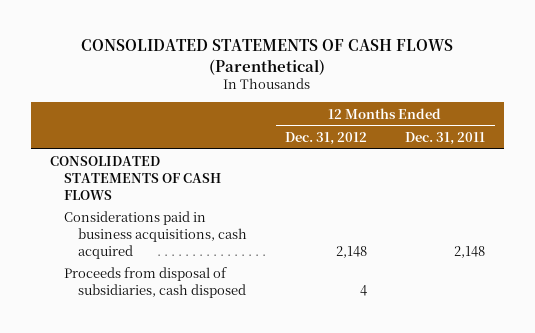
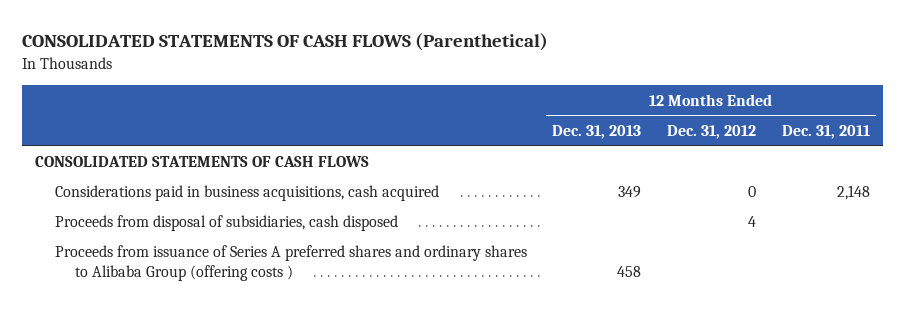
- | 12 Months Ended Dec. 31, 2012 | 12 Months Ended Dec. 31, 2011
+ | 12 Months Ended Dec. 31, 2013 | 12 Months Ended Dec. 31, 2012 | 12 Months Ended Dec. 31, 2011
- Considerations paid in business acquisitions, cash acquired | 2,148 | 2,148
+ Considerations paid in business acquisitions, cash acquired | 349 | 0 | 2,148
+ Proceeds from issuance of Series A preferred shares and ordinary shares to Alibaba Group (offering costs ) | 458 | |

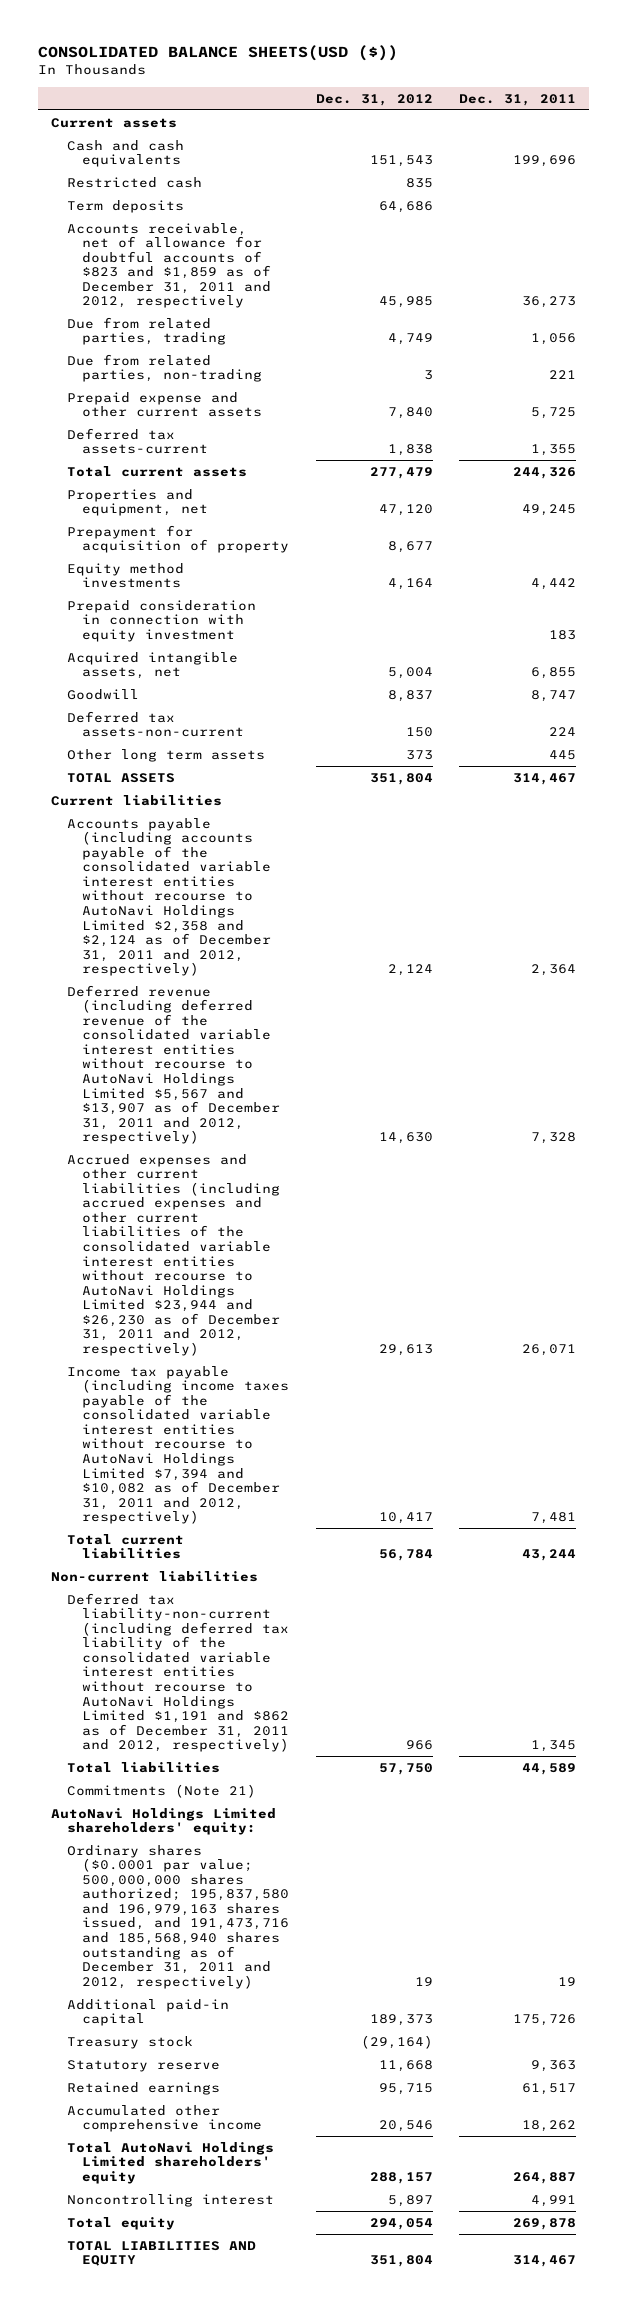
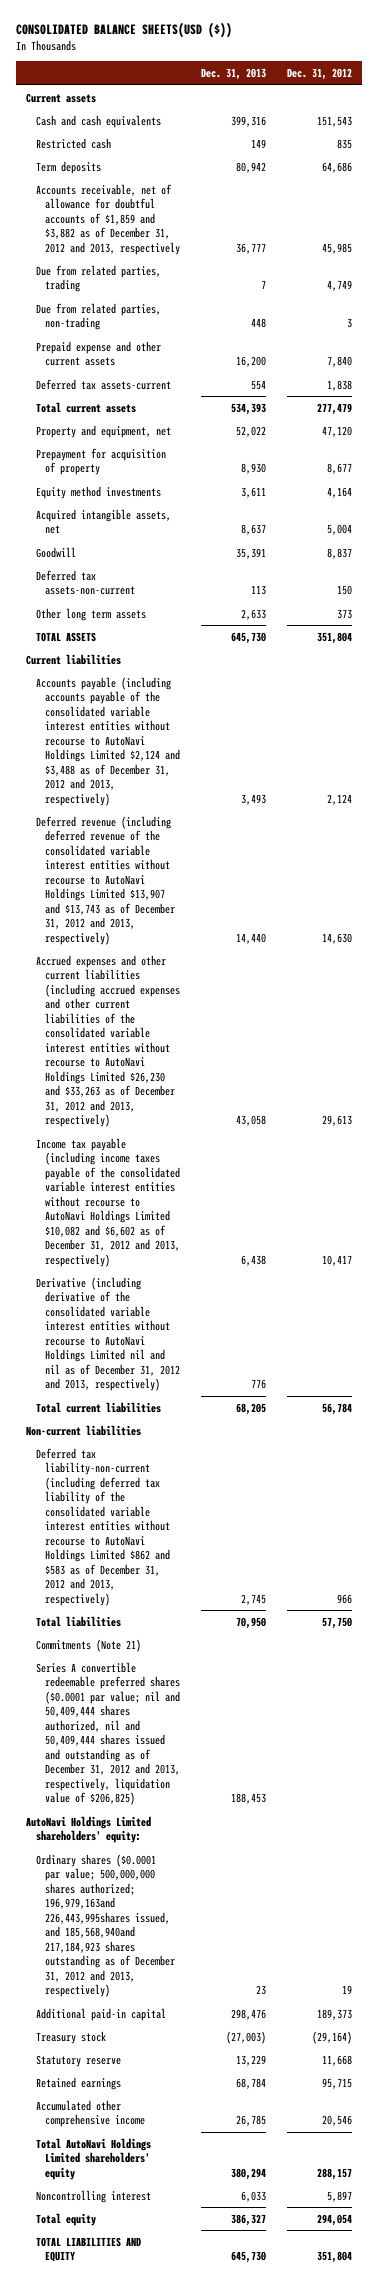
- | Dec. 31, 2012 | Dec. 31, 2011
+ | Dec. 31, 2013 | Dec. 31, 2012
- Accounts receivable, net of allowance for doubtful accounts of $823 and $1,859 as of December 31, 2011 and 2012, respectively | 45,985 | 36,273
+ Accounts receivable, net of allowance for doubtful accounts of $1,859 and $3,882 as of December 31, 2012 and 2013, respectively | 36,777 | 45,985
- Properties and equipment, net | 47,120 | 49,245
+ Property and equipment, net | 52,022 | 47,120
- Prepaid consideration in connection with equity investment | | 183
- Accounts payable (including accounts payable of the consolidated variable interest entities without recourse to AutoNavi Holdings Limited $2,358 and $2,124 as of December 31, 2011 and 2012, respectively) | 2,124 | 2,364
- Deferred revenue (including deferred revenue of the consolidated variable interest entities without recourse to AutoNavi Holdings Limited $5,567 and $13,907 as of December 31, 2011 and 2012, respectively) | 14,630 | 7,328
- Accrued expenses and other current liabilities (including accrued expenses and other current liabilities of the consolidated variable interest entities without recourse to AutoNavi Holdings Limited $23,944 and $26,230 as of December 31, 2011 and 2012, respectively) | 29,613 | 26,071
- Income tax payable (including income taxes payable of the consolidated variable interest entities without recourse to AutoNavi Holdings Limited $7,394 and $10,082 as of December 31, 2011 and 2012, respectively) | 10,417 | 7,481
+ Accounts payable (including accounts payable of the consolidated variable interest entities without recourse to AutoNavi Holdings Limited $2,124 and $3,488 as of December 31, 2012 and 2013, respectively) | 3,493 | 2,124
+ Deferred revenue (including deferred revenue of the consolidated variable interest entities without recourse to AutoNavi Holdings Limited $13,907 and $13,743 as of December 31, 2012 and 2013, respectively) | 14,440 | 14,630
+ Accrued expenses and other current liabilities (including accrued expenses and other current liabilities of the consolidated variable interest entities without recourse to AutoNavi Holdings Limited $26,230 and $33,263 as of December 31, 2012 and 2013, respectively) | 43,058 | 29,613
+ Income tax payable (including income taxes payable of the consolidated variable interest entities without recourse to AutoNavi Holdings Limited $10,082 and $6,602 as of December 31, 2012 and 2013, respectively) | 6,438 | 10,417
+ Derivative (including derivative of the consolidated variable interest entities without recourse to AutoNavi Holdings Limited nil and nil as of December 31, 2012 and 2013, respectively) | 776 |
- Deferred tax liability-non-current (including deferred tax liability of the consolidated variable interest entities without recourse to AutoNavi Holdings Limited $1,191 and $862 as of December 31, 2011 and 2012, respectively) | 966 | 1,345
+ Deferred tax liability-non-current (including deferred tax liability of the consolidated variable interest entities without recourse to AutoNavi Holdings Limited $862 and $583 as of December 31, 2012 and 2013, respectively) | 2,745 | 966
+ Series A convertible redeemable preferred shares ($0.0001 par value; nil and 50,409,444 shares authorized, nil and 50,409,444 shares issued and outstanding as of December 31, 2012 and 2013, respectively, liquidation value of $206,825) | 188,453 |
- Ordinary shares ($0.0001 par value; 500,000,000 shares authorized; 195,837,580 and 196,979,163 shares issued, and 191,473,716 and 185,568,940 shares outstanding as of December 31, 2011 and 2012, respectively) | 19 | 19
+ Ordinary shares ($0.0001 par value; 500,000,000 shares authorized; 196,979,163and 226,443,995shares issued, and 185,568,940and 217,184,923 shares outstanding as of December 31, 2012 and 2013, respectively) | 23 | 19

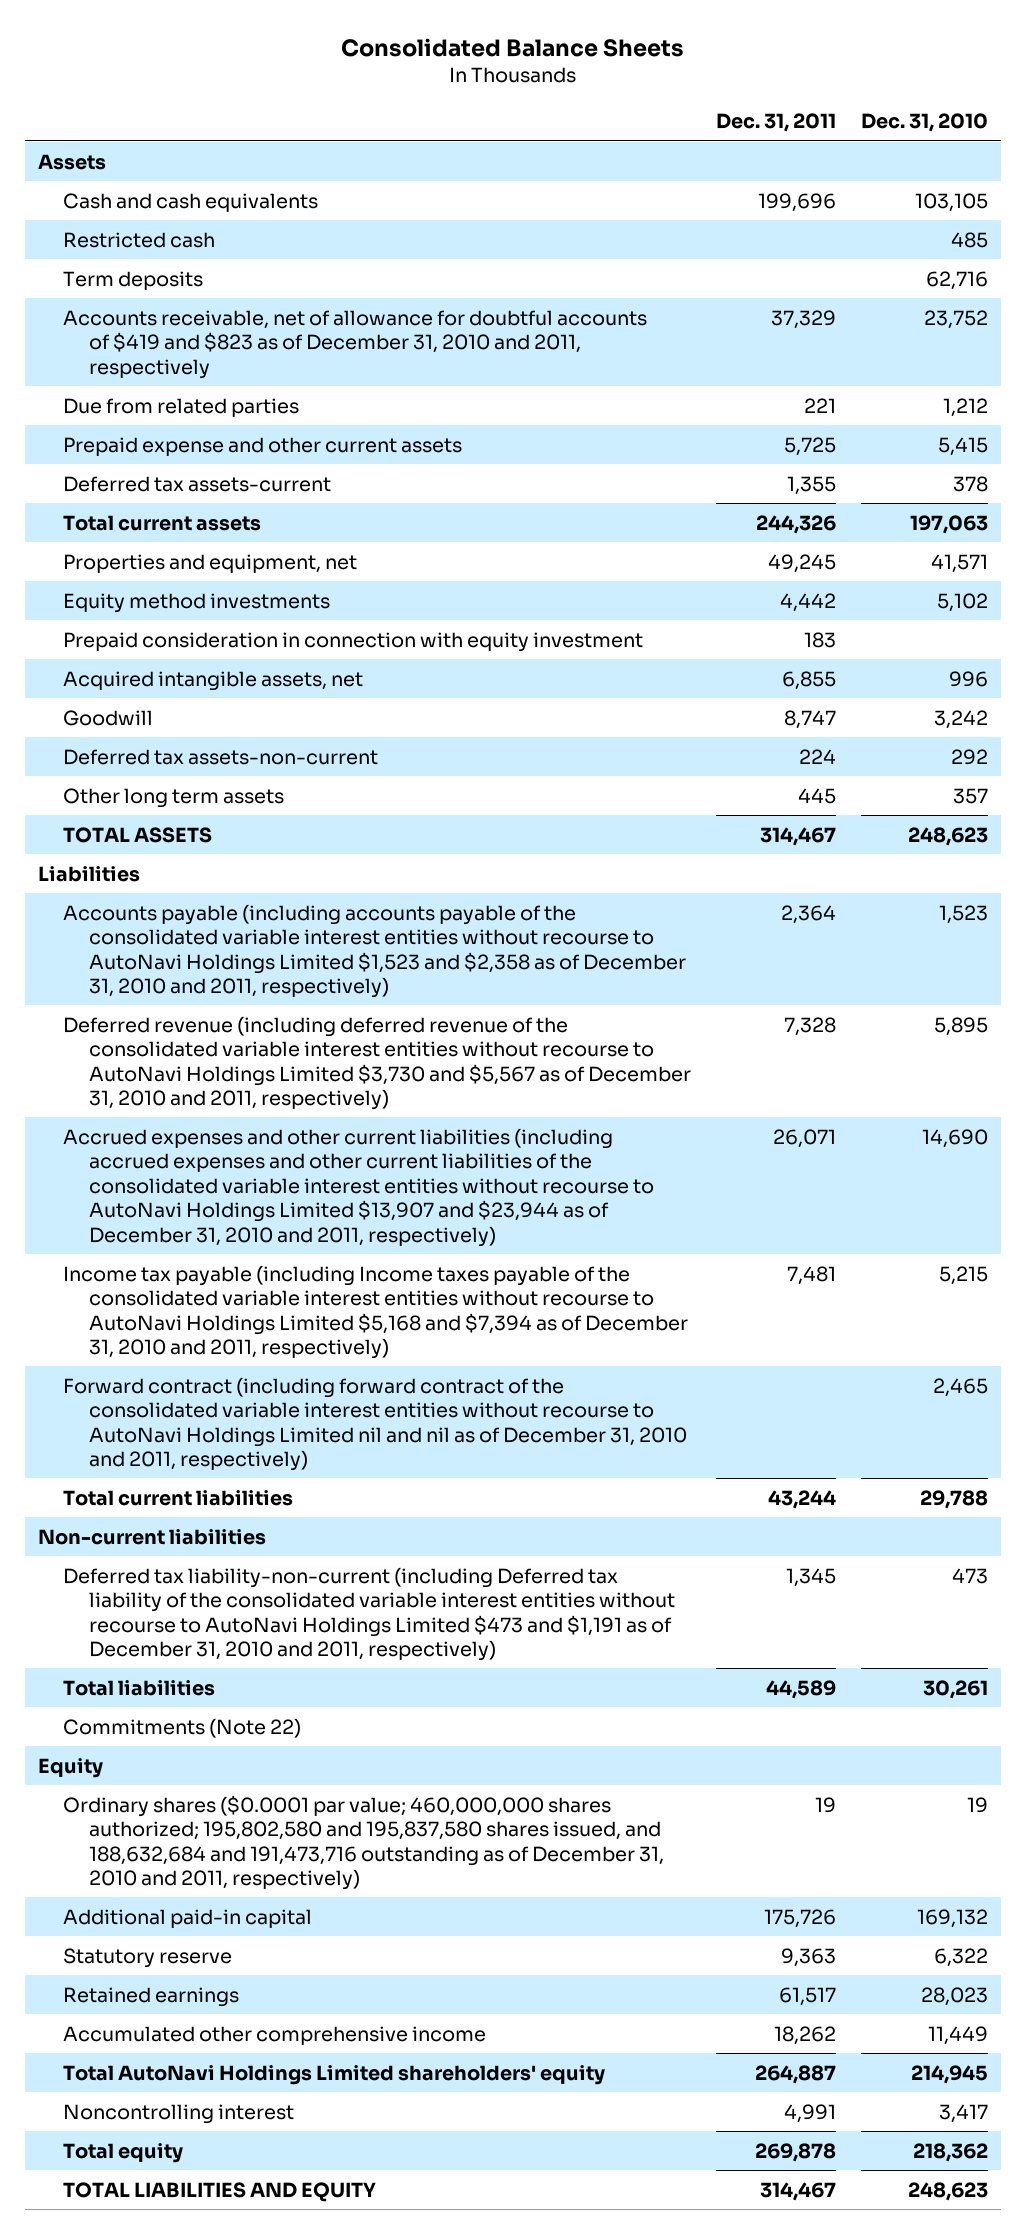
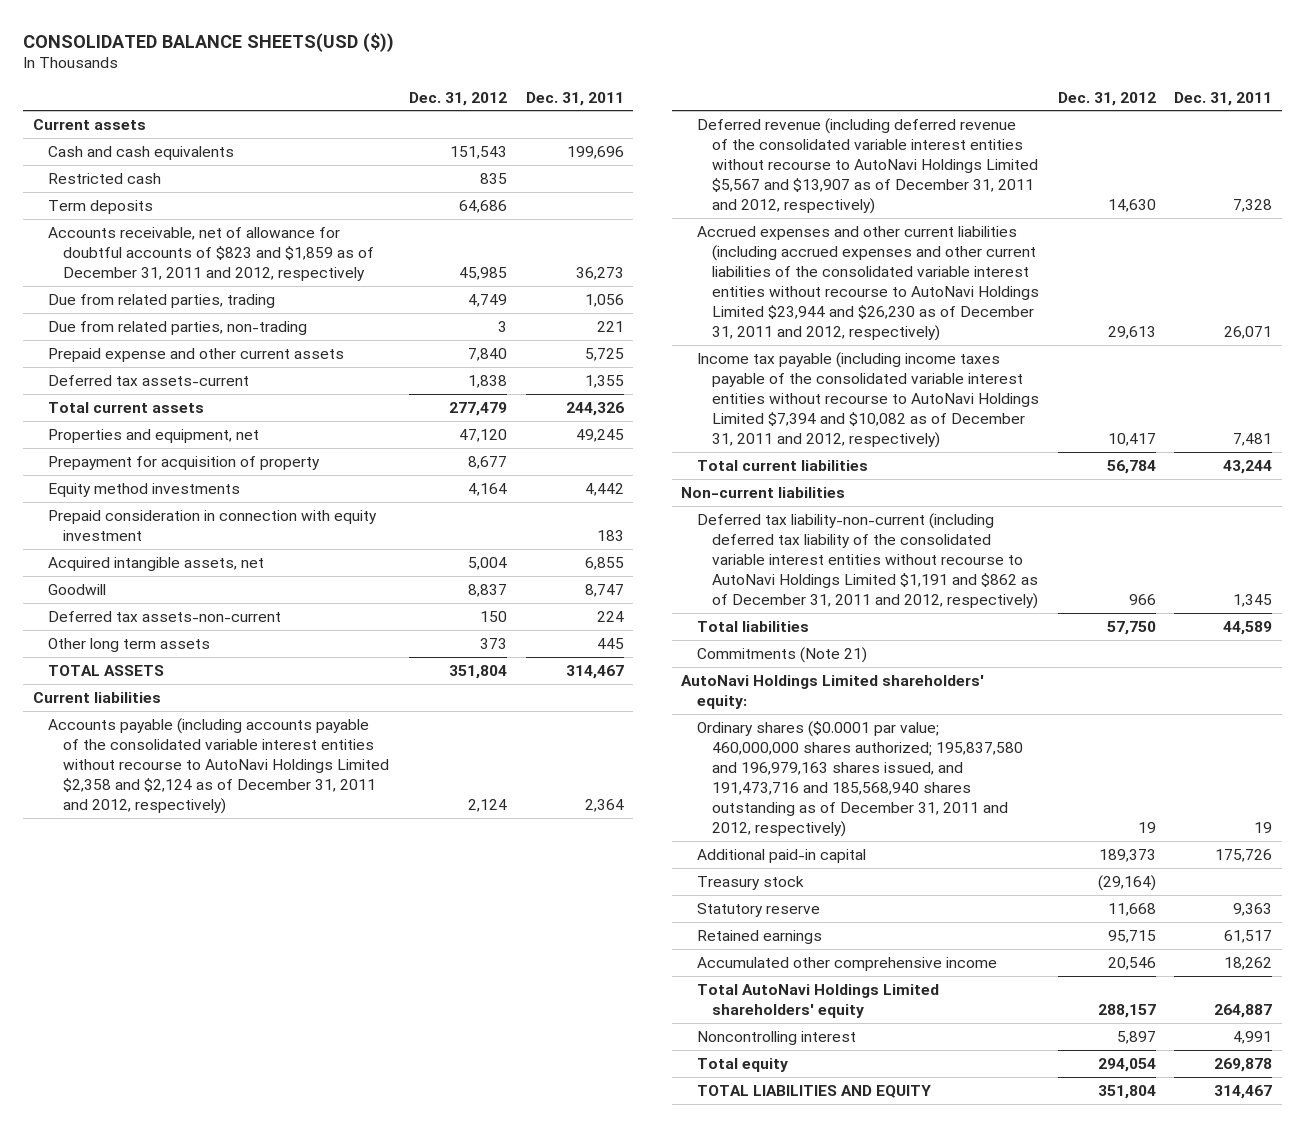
- Consolidated Balance Sheets
+ CONSOLIDATED BALANCE SHEETS(USD ($))
- | Dec. 31, 2011 | Dec. 31, 2010
+ | Dec. 31, 2012 | Dec. 31, 2011
- Assets
+ Current assets
- Accounts receivable, net of allowance for doubtful accounts of $419 and $823 as of December 31, 2010 and 2011, respectively | 37,329 | 23,752
- Due from related parties | 221 | 1,212
+ Accounts receivable, net of allowance for doubtful accounts of $823 and $1,859 as of December 31, 2011 and 2012, respectively | 45,985 | 36,273
+ Due from related parties, trading | 4,749 | 1,056
+ Due from related parties, non-trading | 3 | 221
+ Prepayment for acquisition of property | 8,677 |
- Liabilities
- Accounts payable (including accounts payable of the consolidated variable interest entities without recourse to AutoNavi Holdings Limited $1,523 and $2,358 as of December 31, 2010 and 2011, respectively) | 2,364 | 1,523
- Deferred revenue (including deferred revenue of the consolidated variable interest entities without recourse to AutoNavi Holdings Limited $3,730 and $5,567 as of December 31, 2010 and 2011, respectively) | 7,328 | 5,895
- Accrued expenses and other current liabilities (including accrued expenses and other current liabilities of the consolidated variable interest entities without recourse to AutoNavi Holdings Limited $13,907 and $23,944 as of December 31, 2010 and 2011, respectively) | 26,071 | 14,690
- Income tax payable (including Income taxes payable of the consolidated variable interest entities without recourse to AutoNavi Holdings Limited $5,168 and $7,394 as of December 31, 2010 and 2011, respectively) | 7,481 | 5,215
- Forward contract (including forward contract of the consolidated variable interest entities without recourse to AutoNavi Holdings Limited nil and nil as of December 31, 2010 and 2011, respectively) | | 2,465
+ Current liabilities
+ Accounts payable (including accounts payable of the consolidated variable interest entities without recourse to AutoNavi Holdings Limited $2,358 and $2,124 as of December 31, 2011 and 2012, respectively) | 2,124 | 2,364
+ Deferred revenue (including deferred revenue of the consolidated variable interest entities without recourse to AutoNavi Holdings Limited $5,567 and $13,907 as of December 31, 2011 and 2012, respectively) | 14,630 | 7,328
+ Accrued expenses and other current liabilities (including accrued expenses and other current liabilities of the consolidated variable interest entities without recourse to AutoNavi Holdings Limited $23,944 and $26,230 as of December 31, 2011 and 2012, respectively) | 29,613 | 26,071
+ Income tax payable (including income taxes payable of the consolidated variable interest entities without recourse to AutoNavi Holdings Limited $7,394 and $10,082 as of December 31, 2011 and 2012, respectively) | 10,417 | 7,481
- Deferred tax liability-non-current (including Deferred tax liability of the consolidated variable interest entities without recourse to AutoNavi Holdings Limited $473 and $1,191 as of December 31, 2010 and 2011, respectively) | 1,345 | 473
+ Deferred tax liability-non-current (including deferred tax liability of the consolidated variable interest entities without recourse to AutoNavi Holdings Limited $1,191 and $862 as of December 31, 2011 and 2012, respectively) | 966 | 1,345
- Commitments (Note 22)
- Equity
- Ordinary shares ($0.0001 par value; 460,000,000 shares authorized; 195,802,580 and 195,837,580 shares issued, and 188,632,684 and 191,473,716 outstanding as of December 31, 2010 and 2011, respectively) | 19 | 19
+ Commitments (Note 21)
+ AutoNavi Holdings Limited shareholders' equity:
+ Ordinary shares ($0.0001 par value; 460,000,000 shares authorized; 195,837,580 and 196,979,163 shares issued, and 191,473,716 and 185,568,940 shares outstanding as of December 31, 2011 and 2012, respectively) | 19 | 19
+ Treasury stock | (29,164) |

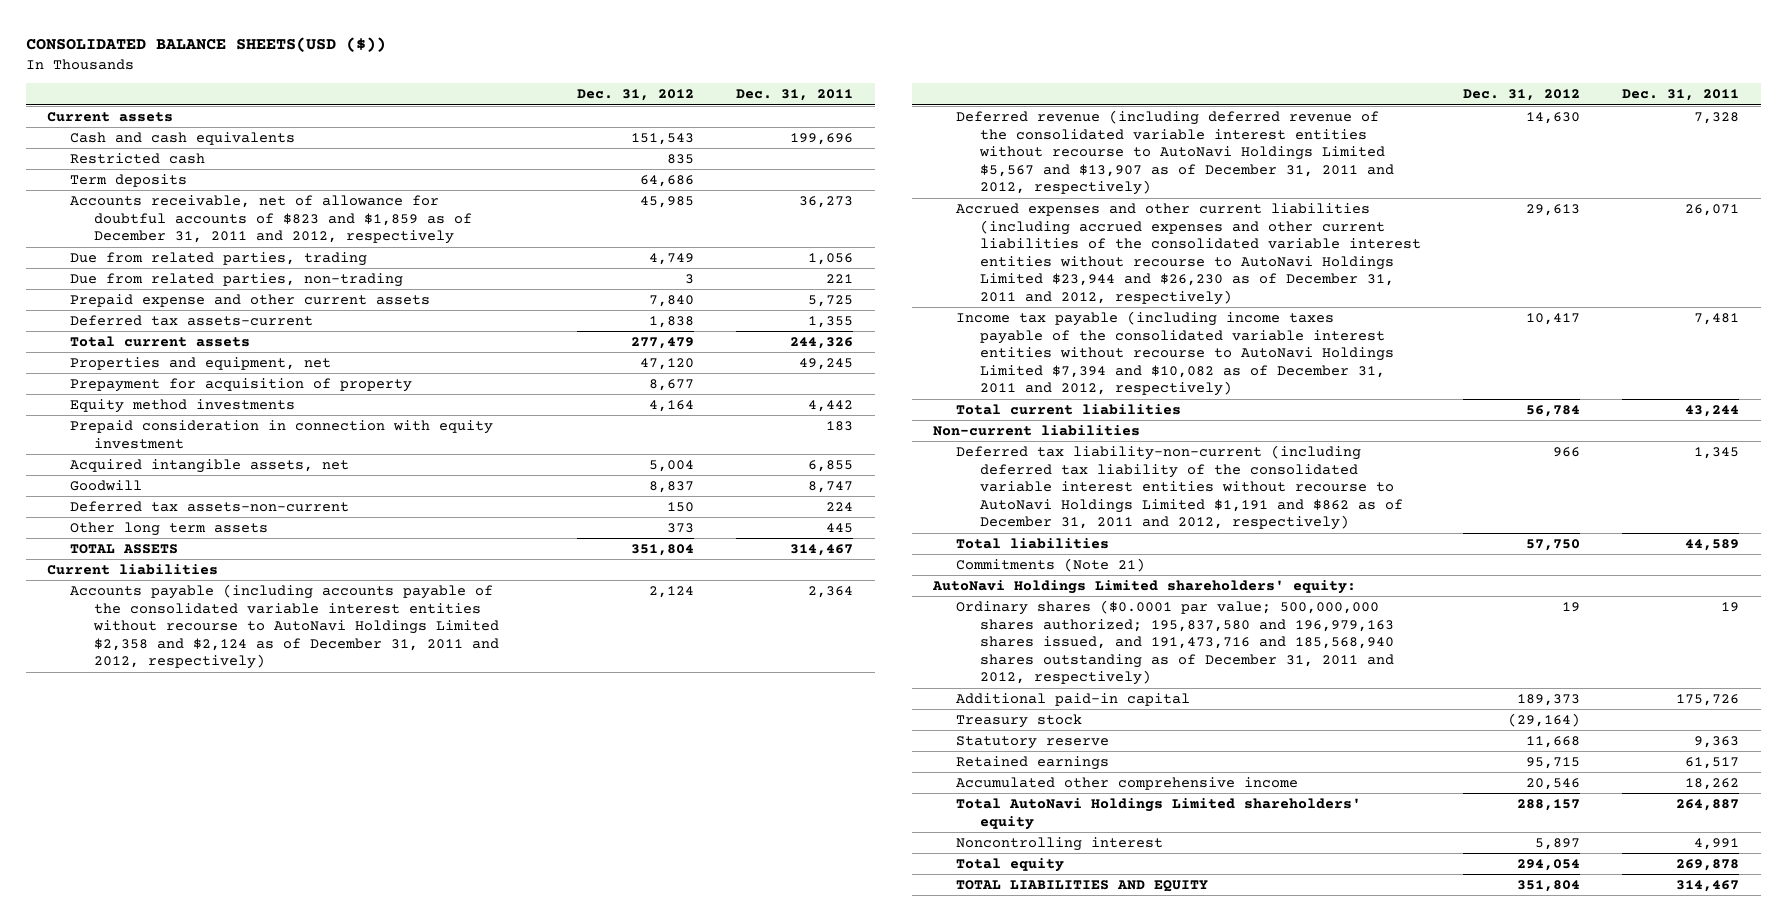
- Ordinary shares ($0.0001 par value; 460,000,000 shares authorized; 195,837,580 and 196,979,163 shares issued, and 191,473,716 and 185,568,940 shares outstanding as of December 31, 2011 and 2012, respectively) | 19 | 19
+ Ordinary shares ($0.0001 par value; 500,000,000 shares authorized; 195,837,580 and 196,979,163 shares issued, and 191,473,716 and 185,568,940 shares outstanding as of December 31, 2011 and 2012, respectively) | 19 | 19

